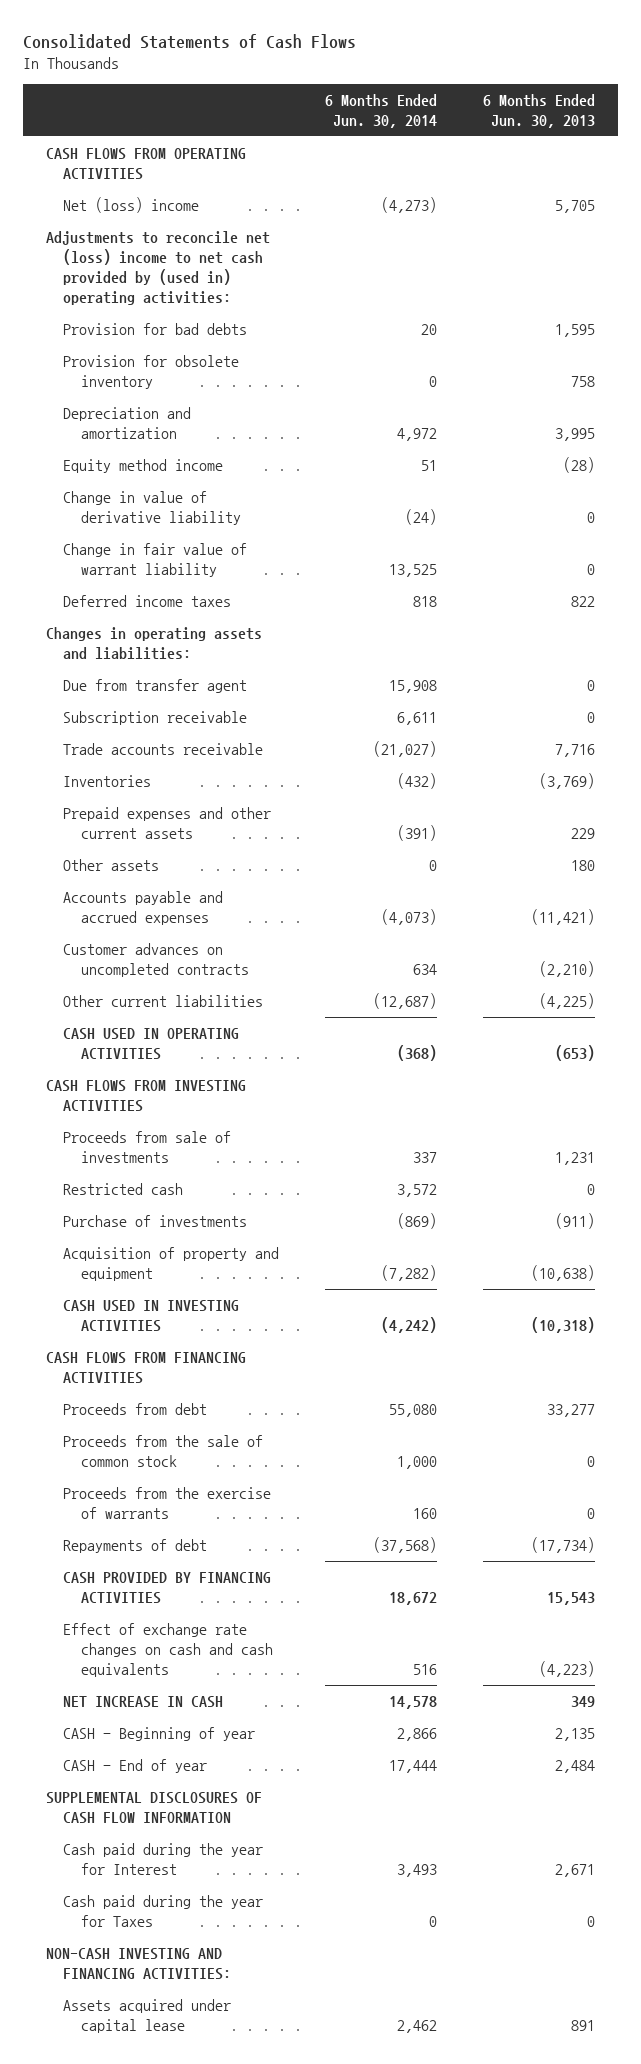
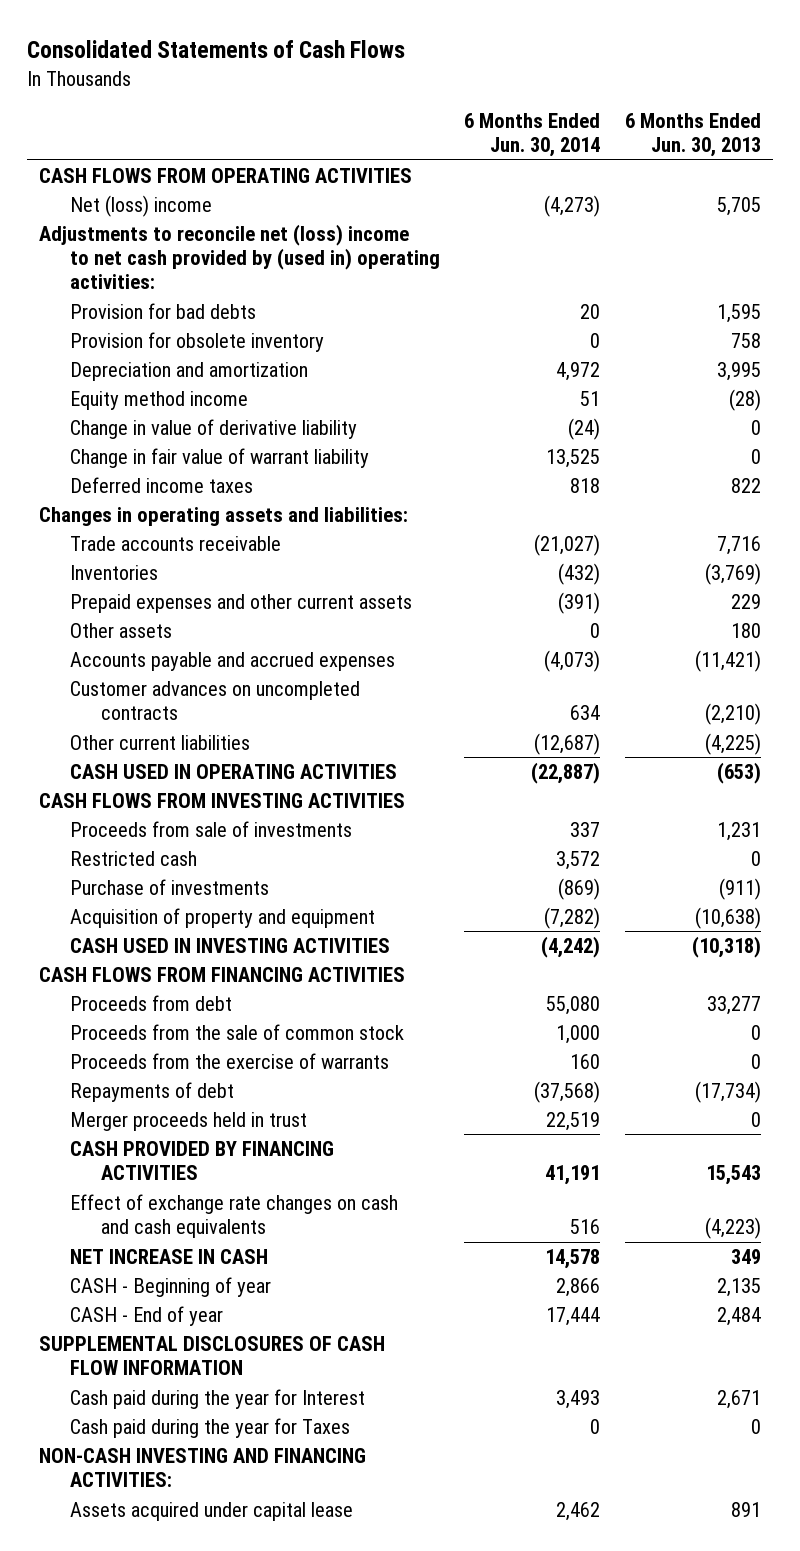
- Due from transfer agent | 15,908 | 0
- Subscription receivable | 6,611 | 0
- CASH USED IN OPERATING ACTIVITIES | (368) | (653)
+ CASH USED IN OPERATING ACTIVITIES | (22,887) | (653)
- CASH PROVIDED BY FINANCING ACTIVITIES | 18,672 | 15,543
+ Merger proceeds held in trust | 22,519 | 0
+ CASH PROVIDED BY FINANCING ACTIVITIES | 41,191 | 15,543

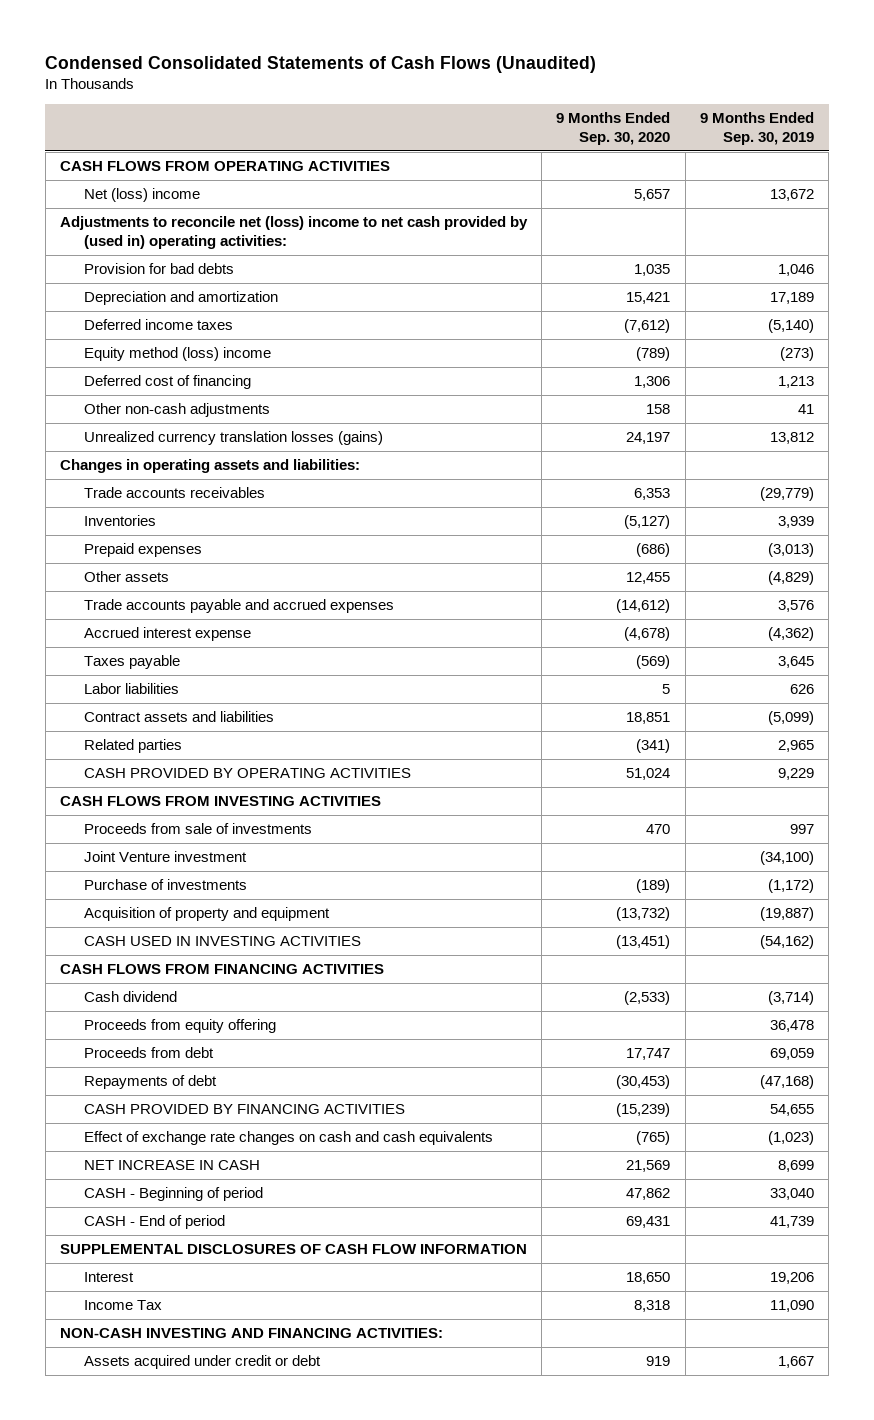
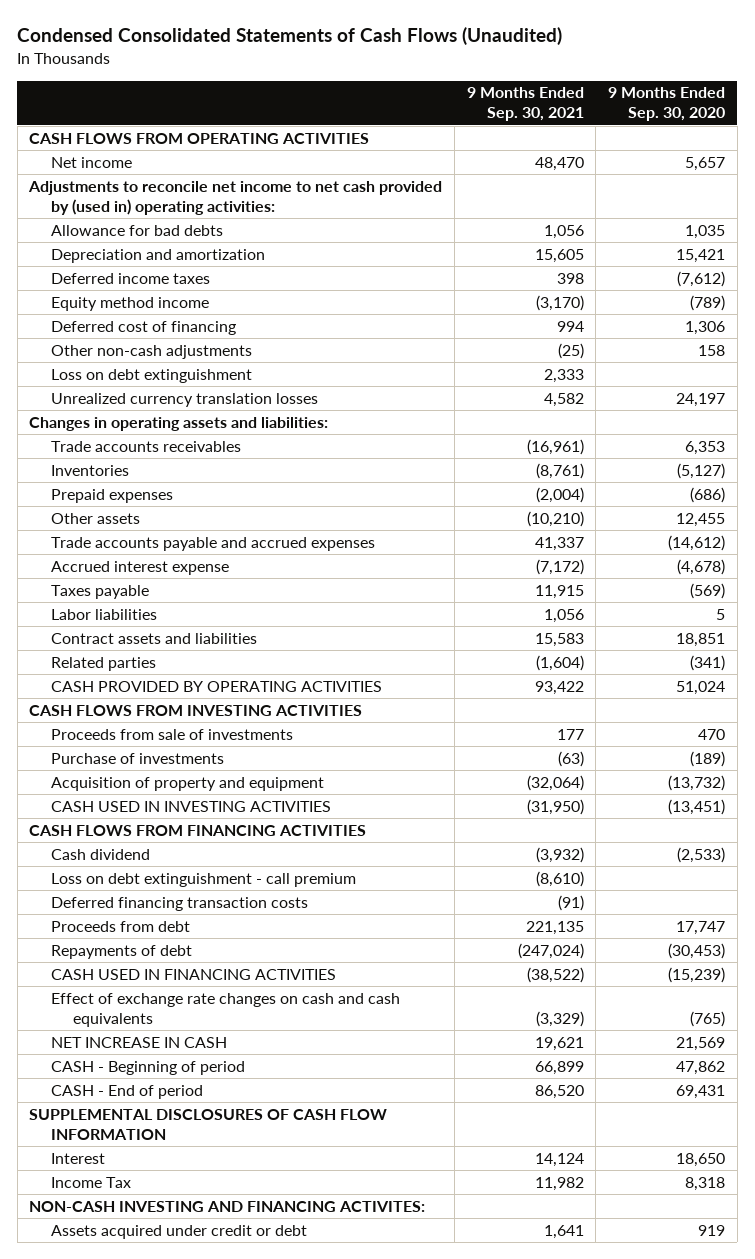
- | 9 Months Ended Sep. 30, 2020 | 9 Months Ended Sep. 30, 2019
+ | 9 Months Ended Sep. 30, 2021 | 9 Months Ended Sep. 30, 2020
- Net (loss) income | 5,657 | 13,672
- Adjustments to reconcile net (loss) income to net cash provided by (used in) operating activities:
- Provision for bad debts | 1,035 | 1,046
+ Net income | 48,470 | 5,657
+ Adjustments to reconcile net income to net cash provided by (used in) operating activities:
+ Allowance for bad debts | 1,056 | 1,035
- Equity method (loss) income | (789) | (273)
+ Equity method income | (3,170) | (789)
- Unrealized currency translation losses (gains) | 24,197 | 13,812
+ Loss on debt extinguishment | 2,333 |
+ Unrealized currency translation losses | 4,582 | 24,197
- Joint Venture investment | | (34,100)
- Proceeds from equity offering | | 36,478
+ Loss on debt extinguishment - call premium | (8,610) |
+ Deferred financing transaction costs | (91) |
- CASH PROVIDED BY FINANCING ACTIVITIES | (15,239) | 54,655
+ CASH USED IN FINANCING ACTIVITIES | (38,522) | (15,239)
- NON-CASH INVESTING AND FINANCING ACTIVITIES:
+ NON-CASH INVESTING AND FINANCING ACTIVITES:

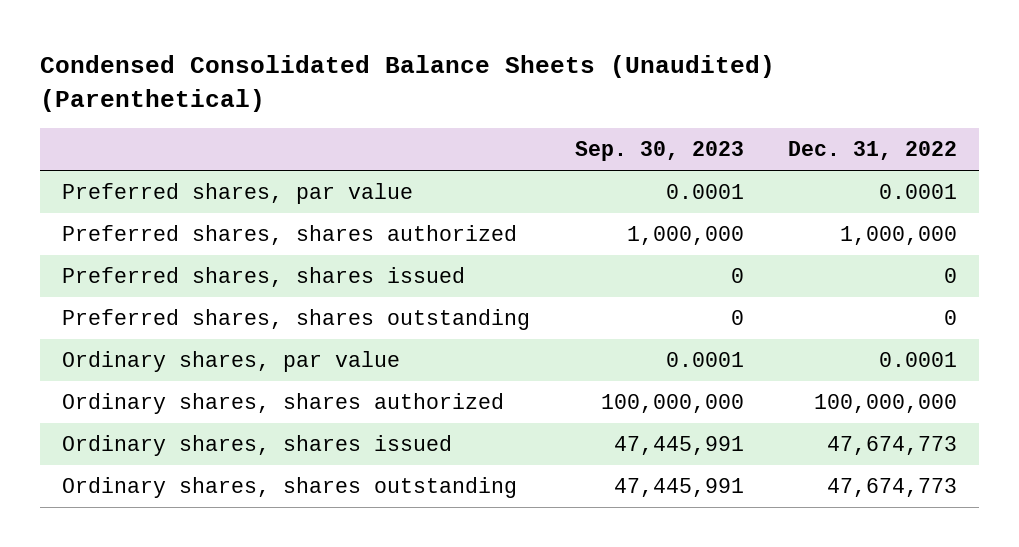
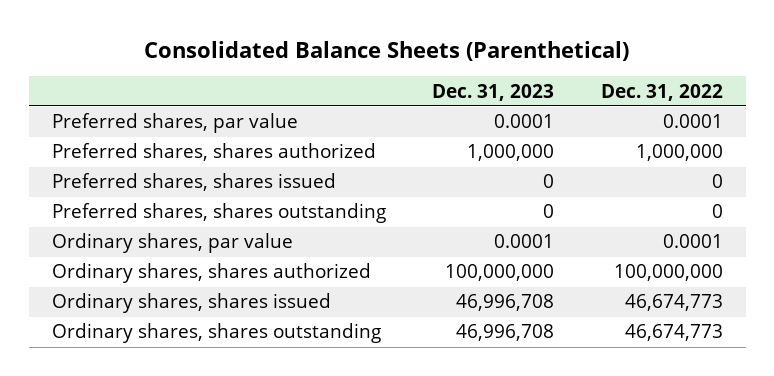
- Condensed Consolidated Balance Sheets (Unaudited) (Parenthetical)
+ Consolidated Balance Sheets (Parenthetical)
- | Sep. 30, 2023 | Dec. 31, 2022
+ | Dec. 31, 2023 | Dec. 31, 2022
- Ordinary shares, shares issued | 47,445,991 | 47,674,773
- Ordinary shares, shares outstanding | 47,445,991 | 47,674,773
+ Ordinary shares, shares issued | 46,996,708 | 46,674,773
+ Ordinary shares, shares outstanding | 46,996,708 | 46,674,773

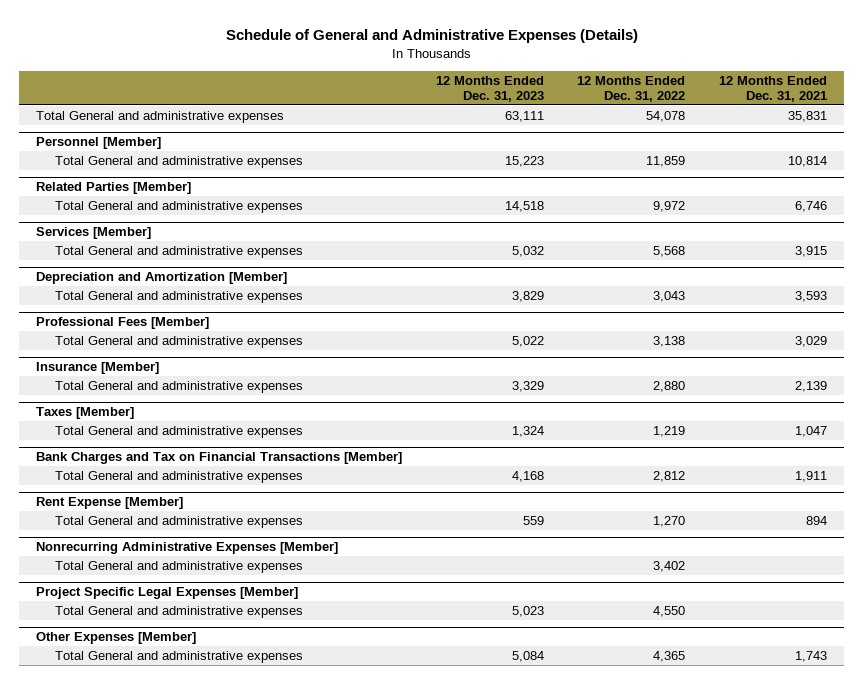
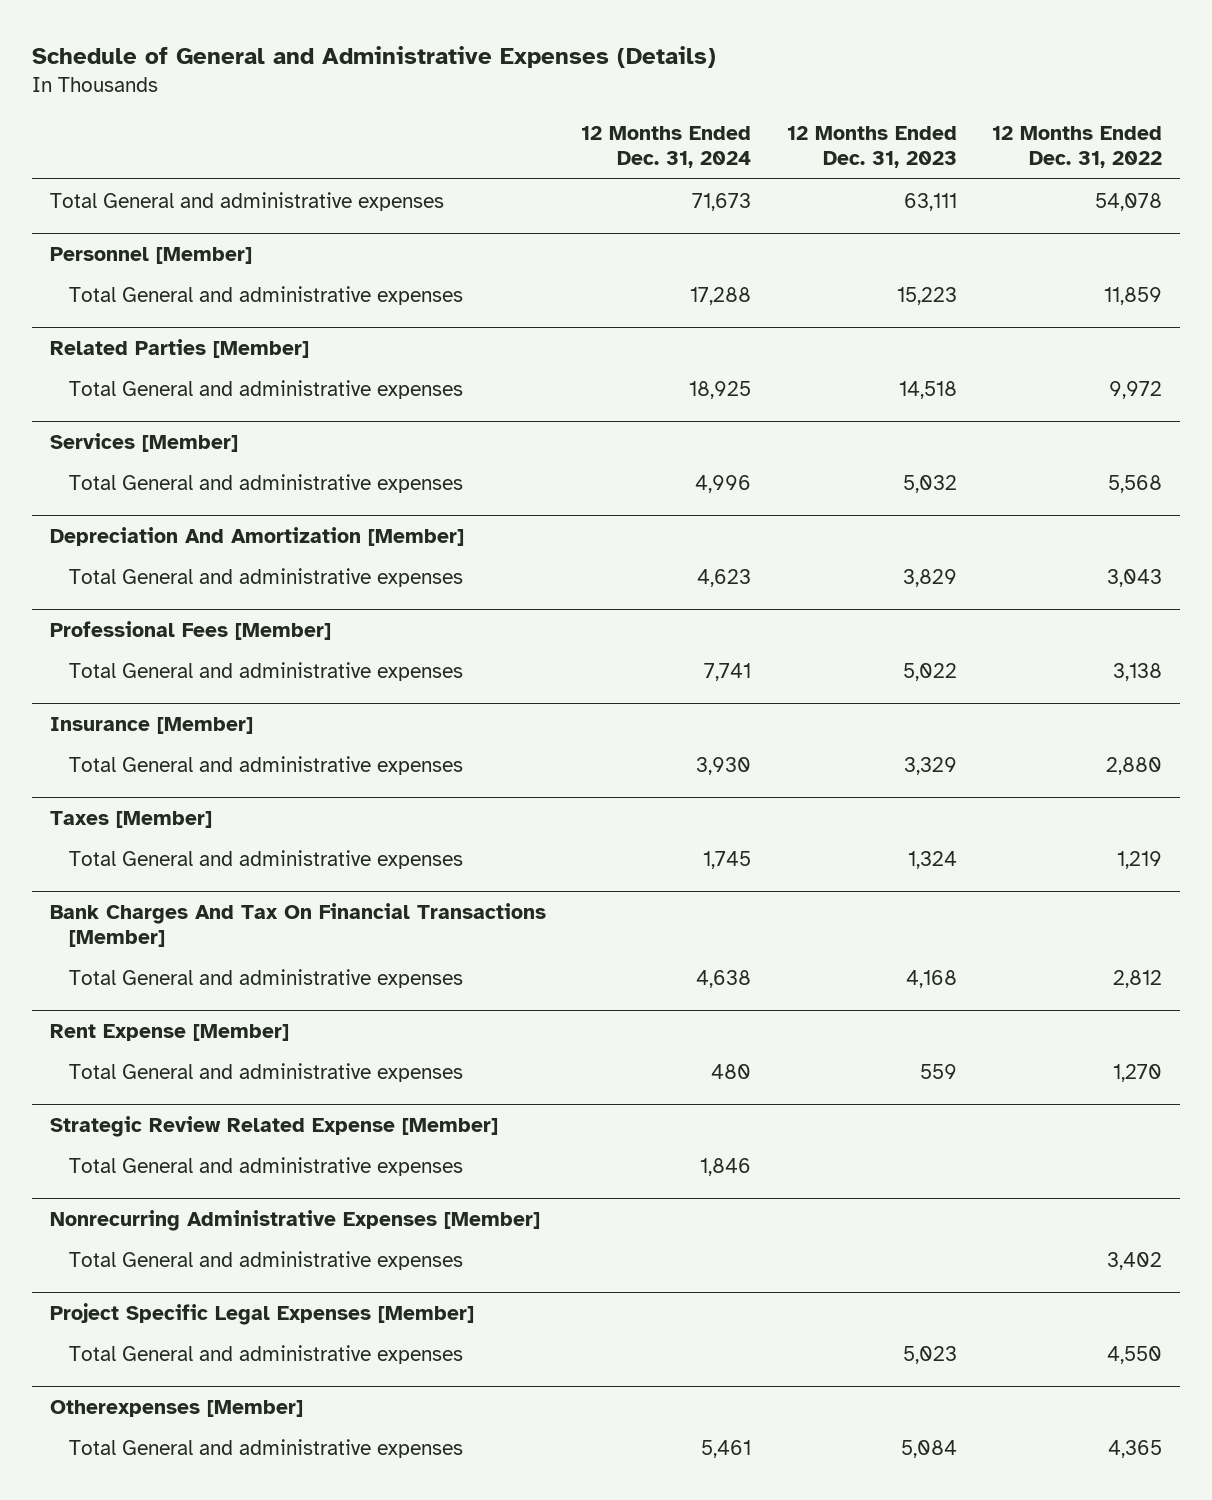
- | 12 Months Ended Dec. 31, 2023 | 12 Months Ended Dec. 31, 2022 | 12 Months Ended Dec. 31, 2021
+ | 12 Months Ended Dec. 31, 2024 | 12 Months Ended Dec. 31, 2023 | 12 Months Ended Dec. 31, 2022
- Depreciation and Amortization [Member]
+ Depreciation And Amortization [Member]
- Bank Charges and Tax on Financial Transactions [Member]
+ Bank Charges And Tax On Financial Transactions [Member]
+ Strategic Review Related Expense [Member]
+ Total General and administrative expenses | 1,846 | |
- Other Expenses [Member]
+ Otherexpenses [Member]

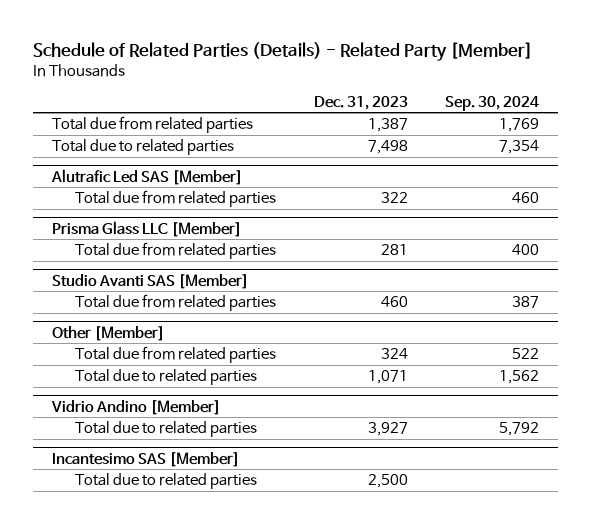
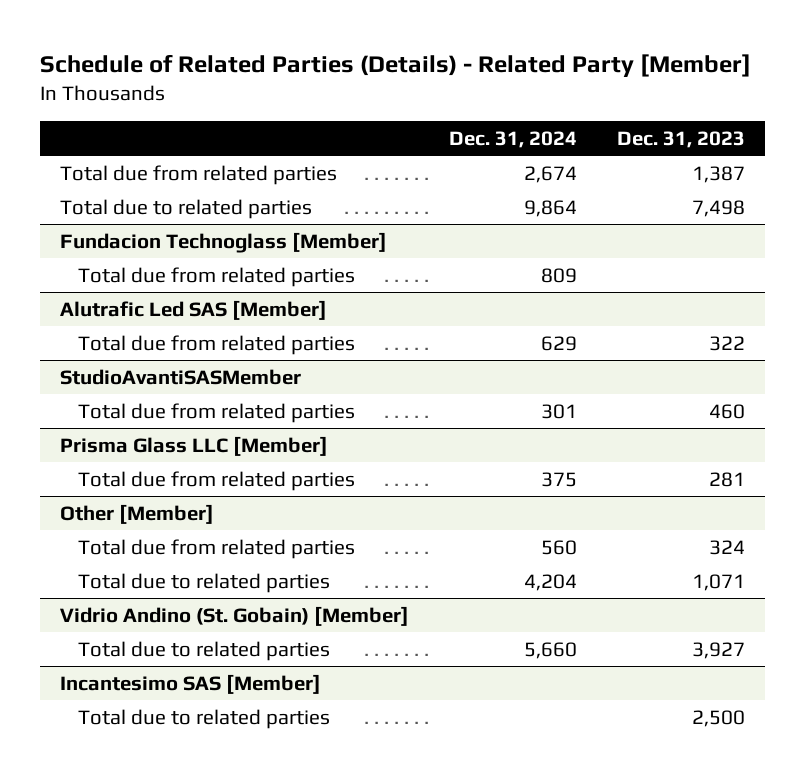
- | Dec. 31, 2023 | Sep. 30, 2024
+ | Dec. 31, 2024 | Dec. 31, 2023
+ Fundacion Technoglass [Member]
+ Total due from related parties | 809 |
+ StudioAvantiSASMember
+ Total due from related parties | 301 | 460
- Studio Avanti SAS [Member]
- Total due from related parties | 460 | 387
- Vidrio Andino [Member]
+ Vidrio Andino (St. Gobain) [Member]

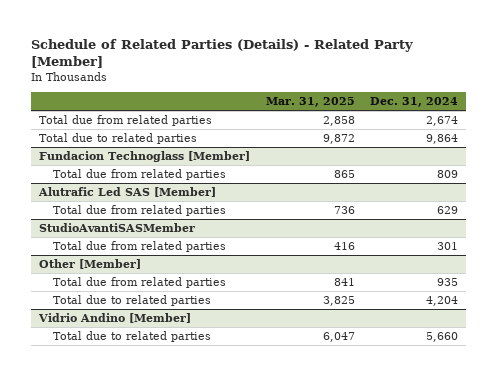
- | Dec. 31, 2024 | Dec. 31, 2023
+ | Mar. 31, 2025 | Dec. 31, 2024
- Prisma Glass LLC [Member]
- Total due from related parties | 375 | 281
@ Other [Member]
- Total due from related parties | 560 | 324
+ Total due from related parties | 841 | 935
- Vidrio Andino (St. Gobain) [Member]
+ Vidrio Andino [Member]
- Incantesimo SAS [Member]
- Total due to related parties | | 2,500

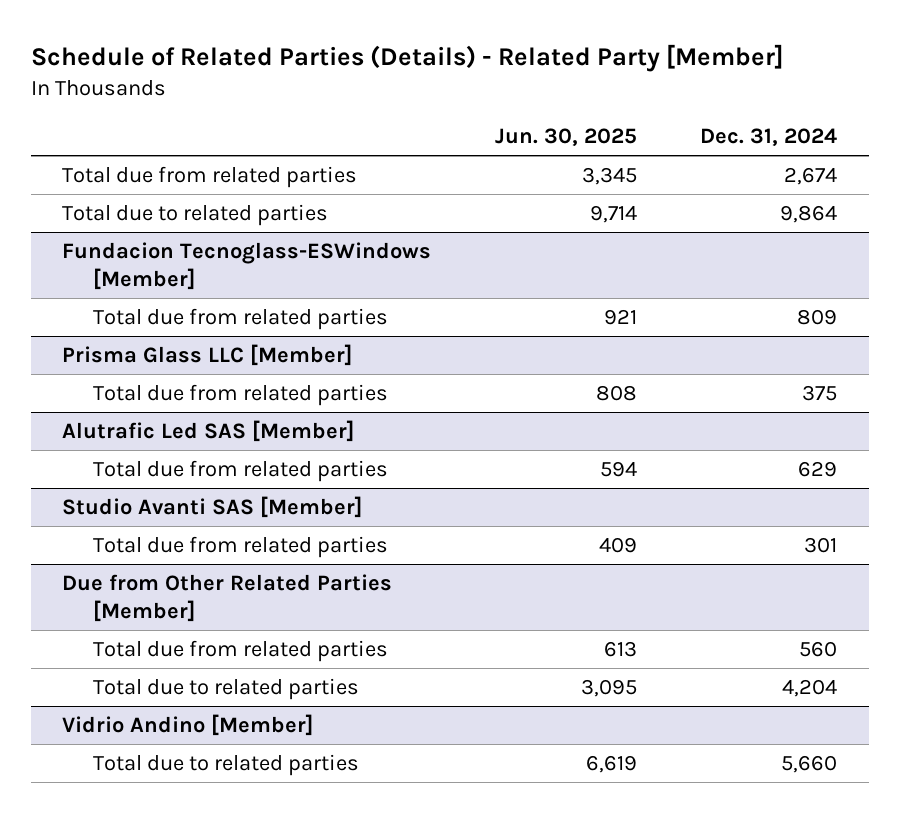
- | Mar. 31, 2025 | Dec. 31, 2024
+ | Jun. 30, 2025 | Dec. 31, 2024
- Fundacion Technoglass [Member]
+ Fundacion Tecnoglass-ESWindows [Member]
+ Prisma Glass LLC [Member]
+ Total due from related parties | 808 | 375
- StudioAvantiSASMember
+ Studio Avanti SAS [Member]
- Other [Member]
- Total due from related parties | 841 | 935
+ Due from Other Related Parties [Member]
+ Total due from related parties | 613 | 560

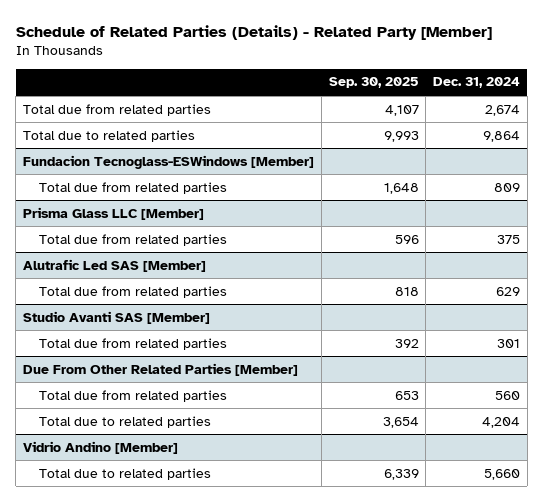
- | Jun. 30, 2025 | Dec. 31, 2024
+ | Sep. 30, 2025 | Dec. 31, 2024
- Due from Other Related Parties [Member]
+ Due From Other Related Parties [Member]

